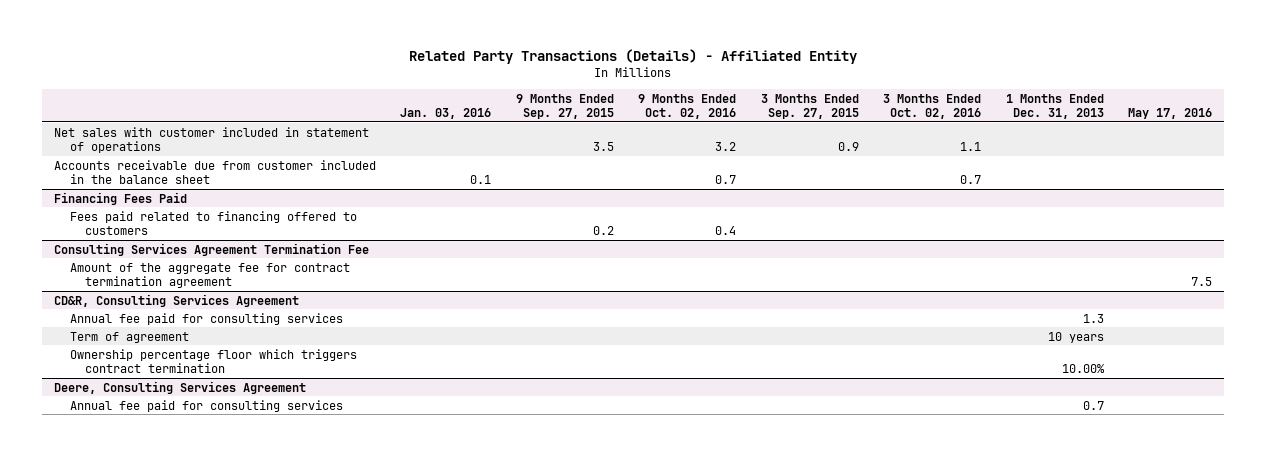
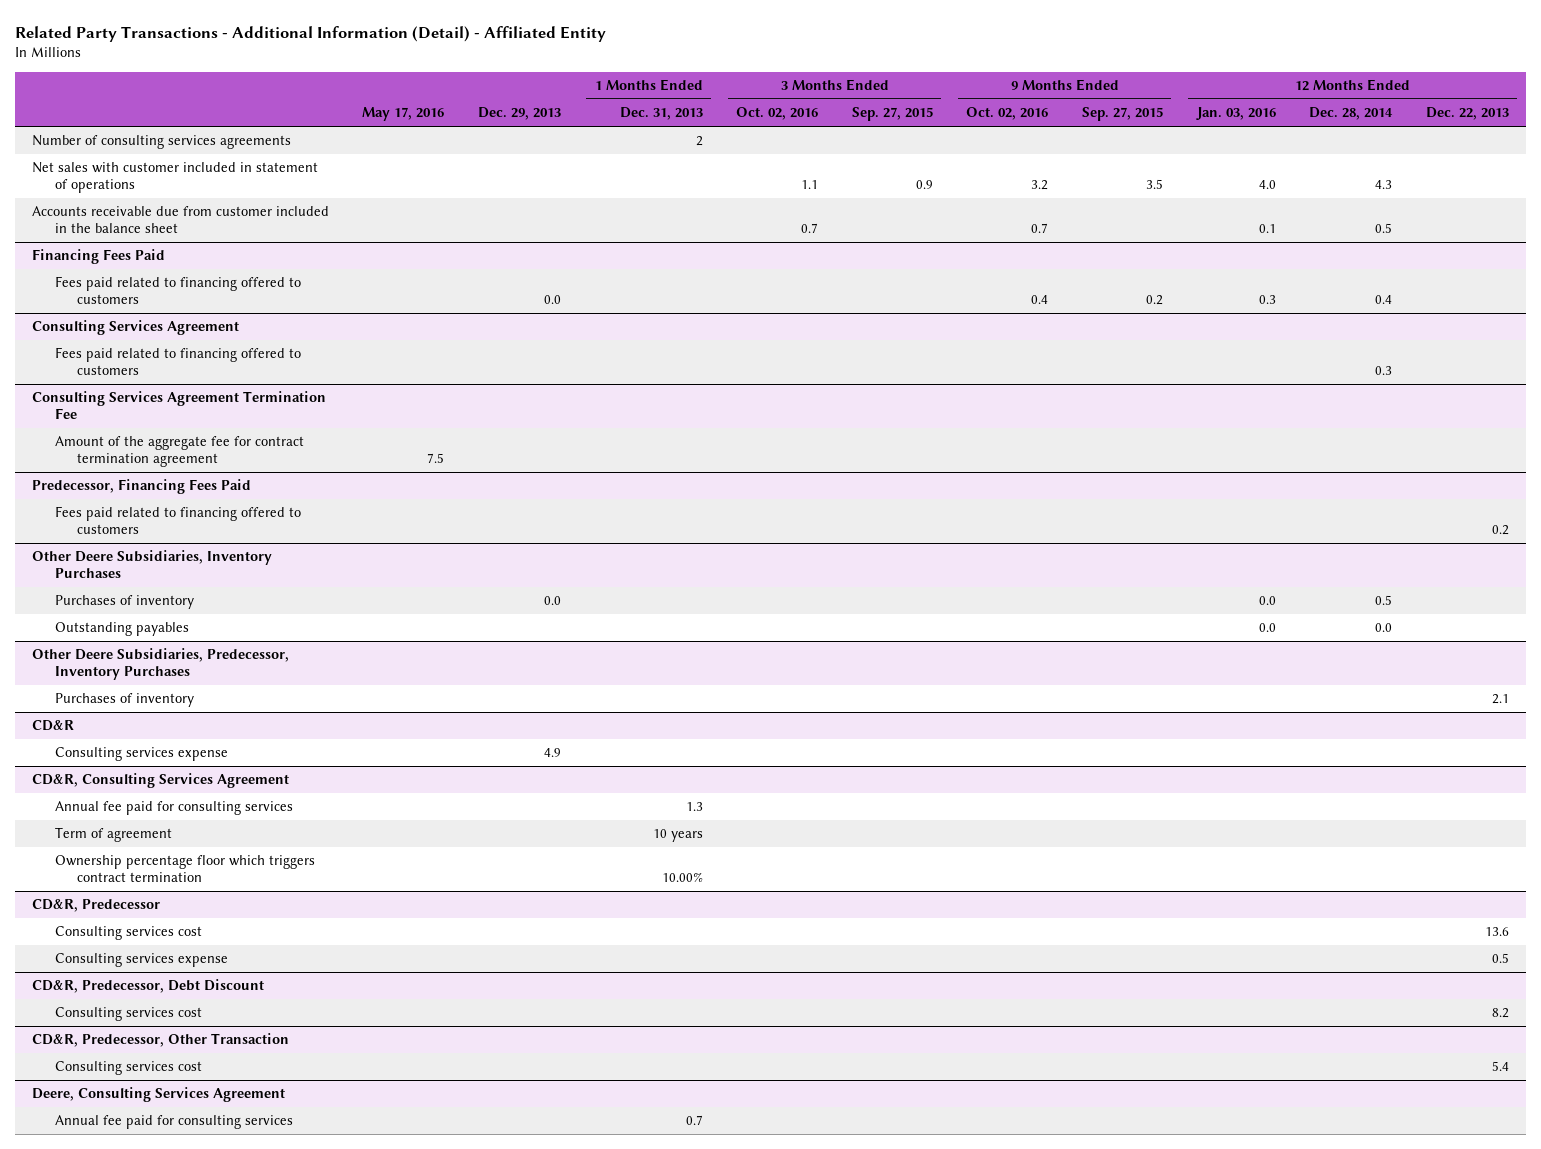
- Related Party Transactions (Details) - Affiliated Entity
+ Related Party Transactions - Additional Information (Detail) - Affiliated Entity
- | Jan. 03, 2016 | 9 Months Ended Sep. 27, 2015 | 9 Months Ended Oct. 02, 2016 | 3 Months Ended Sep. 27, 2015 | 3 Months Ended Oct. 02, 2016 | 1 Months Ended Dec. 31, 2013 | May 17, 2016
+ | May 17, 2016 | Dec. 29, 2013 | 1 Months Ended Dec. 31, 2013 | 3 Months Ended Oct. 02, 2016 | 3 Months Ended Sep. 27, 2015 | 9 Months Ended Oct. 02, 2016 | 9 Months Ended Sep. 27, 2015 | 12 Months Ended Jan. 03, 2016 | 12 Months Ended Dec. 28, 2014 | 12 Months Ended Dec. 22, 2013
+ Number of consulting services agreements | | | 2 | | | | | | |
+ Consulting Services Agreement
+ Fees paid related to financing offered to customers | | | | | | | | | 0.3 |
+ Predecessor, Financing Fees Paid
+ Fees paid related to financing offered to customers | | | | | | | | | | 0.2
+ Other Deere Subsidiaries, Inventory Purchases
+ Purchases of inventory | | 0.0 | | | | | | 0.0 | 0.5 |
+ Outstanding payables | | | | | | | | 0.0 | 0.0 |
+ Other Deere Subsidiaries, Predecessor, Inventory Purchases
+ Purchases of inventory | | | | | | | | | | 2.1
+ CD&R
+ Consulting services expense | | 4.9 | | | | | | | |
+ CD&R, Predecessor
+ Consulting services cost | | | | | | | | | | 13.6
+ Consulting services expense | | | | | | | | | | 0.5
+ CD&R, Predecessor, Debt Discount
+ Consulting services cost | | | | | | | | | | 8.2
+ CD&R, Predecessor, Other Transaction
+ Consulting services cost | | | | | | | | | | 5.4

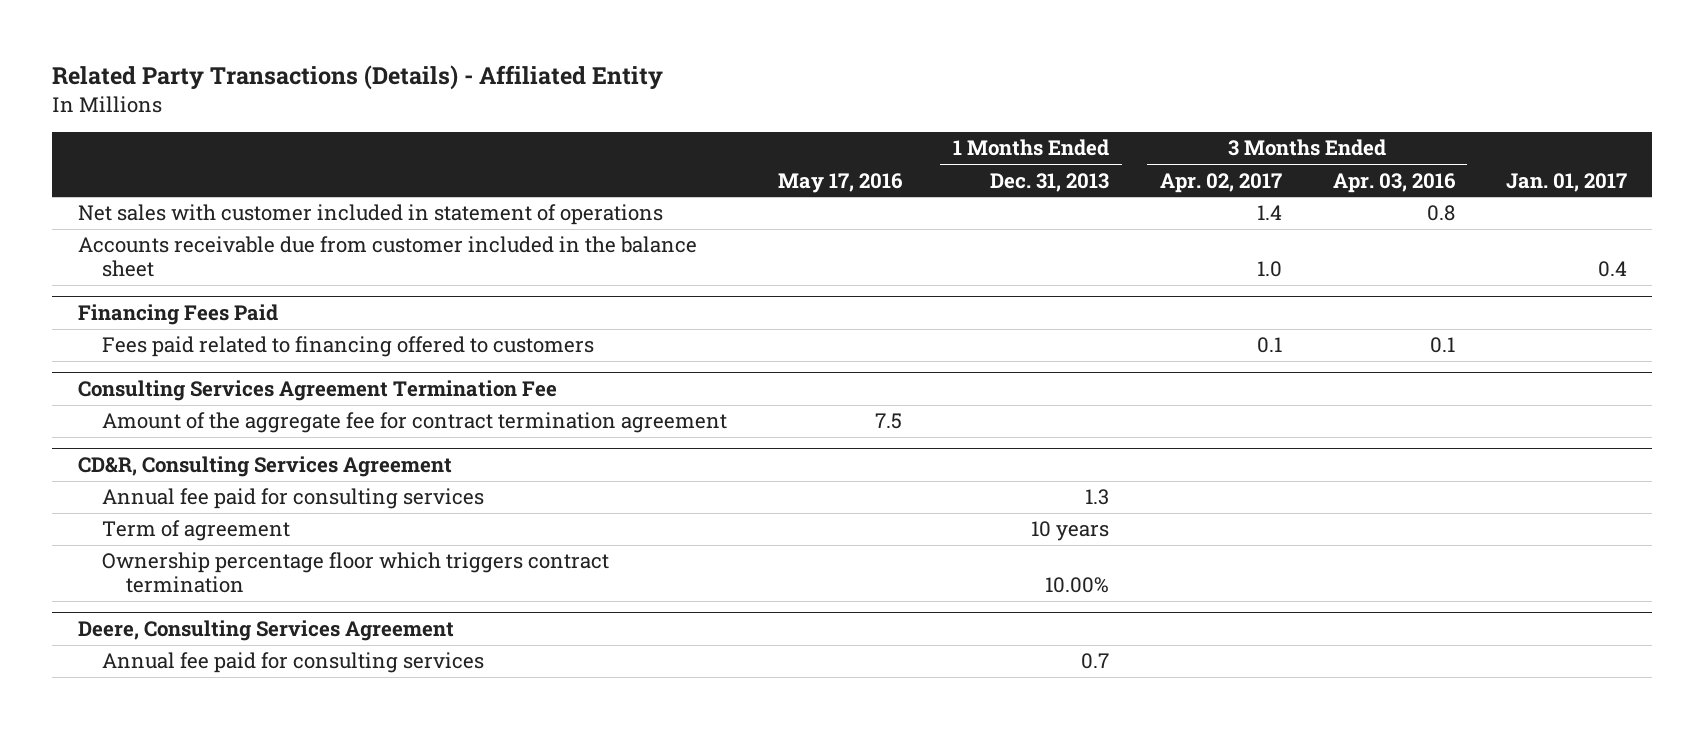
- Related Party Transactions - Additional Information (Detail) - Affiliated Entity
+ Related Party Transactions (Details) - Affiliated Entity
- | May 17, 2016 | Dec. 29, 2013 | 1 Months Ended Dec. 31, 2013 | 3 Months Ended Oct. 02, 2016 | 3 Months Ended Sep. 27, 2015 | 9 Months Ended Oct. 02, 2016 | 9 Months Ended Sep. 27, 2015 | 12 Months Ended Jan. 03, 2016 | 12 Months Ended Dec. 28, 2014 | 12 Months Ended Dec. 22, 2013
+ | May 17, 2016 | 1 Months Ended Dec. 31, 2013 | 3 Months Ended Apr. 02, 2017 | 3 Months Ended Apr. 03, 2016 | Jan. 01, 2017
- Number of consulting services agreements | | | 2 | | | | | | |
- Consulting Services Agreement
- Fees paid related to financing offered to customers | | | | | | | | | 0.3 |
- Predecessor, Financing Fees Paid
- Fees paid related to financing offered to customers | | | | | | | | | | 0.2
- Other Deere Subsidiaries, Inventory Purchases
- Purchases of inventory | | 0.0 | | | | | | 0.0 | 0.5 |
- Outstanding payables | | | | | | | | 0.0 | 0.0 |
- Other Deere Subsidiaries, Predecessor, Inventory Purchases
- Purchases of inventory | | | | | | | | | | 2.1
- CD&R
- Consulting services expense | | 4.9 | | | | | | | |
- CD&R, Predecessor
- Consulting services cost | | | | | | | | | | 13.6
- Consulting services expense | | | | | | | | | | 0.5
- CD&R, Predecessor, Debt Discount
- Consulting services cost | | | | | | | | | | 8.2
- CD&R, Predecessor, Other Transaction
- Consulting services cost | | | | | | | | | | 5.4

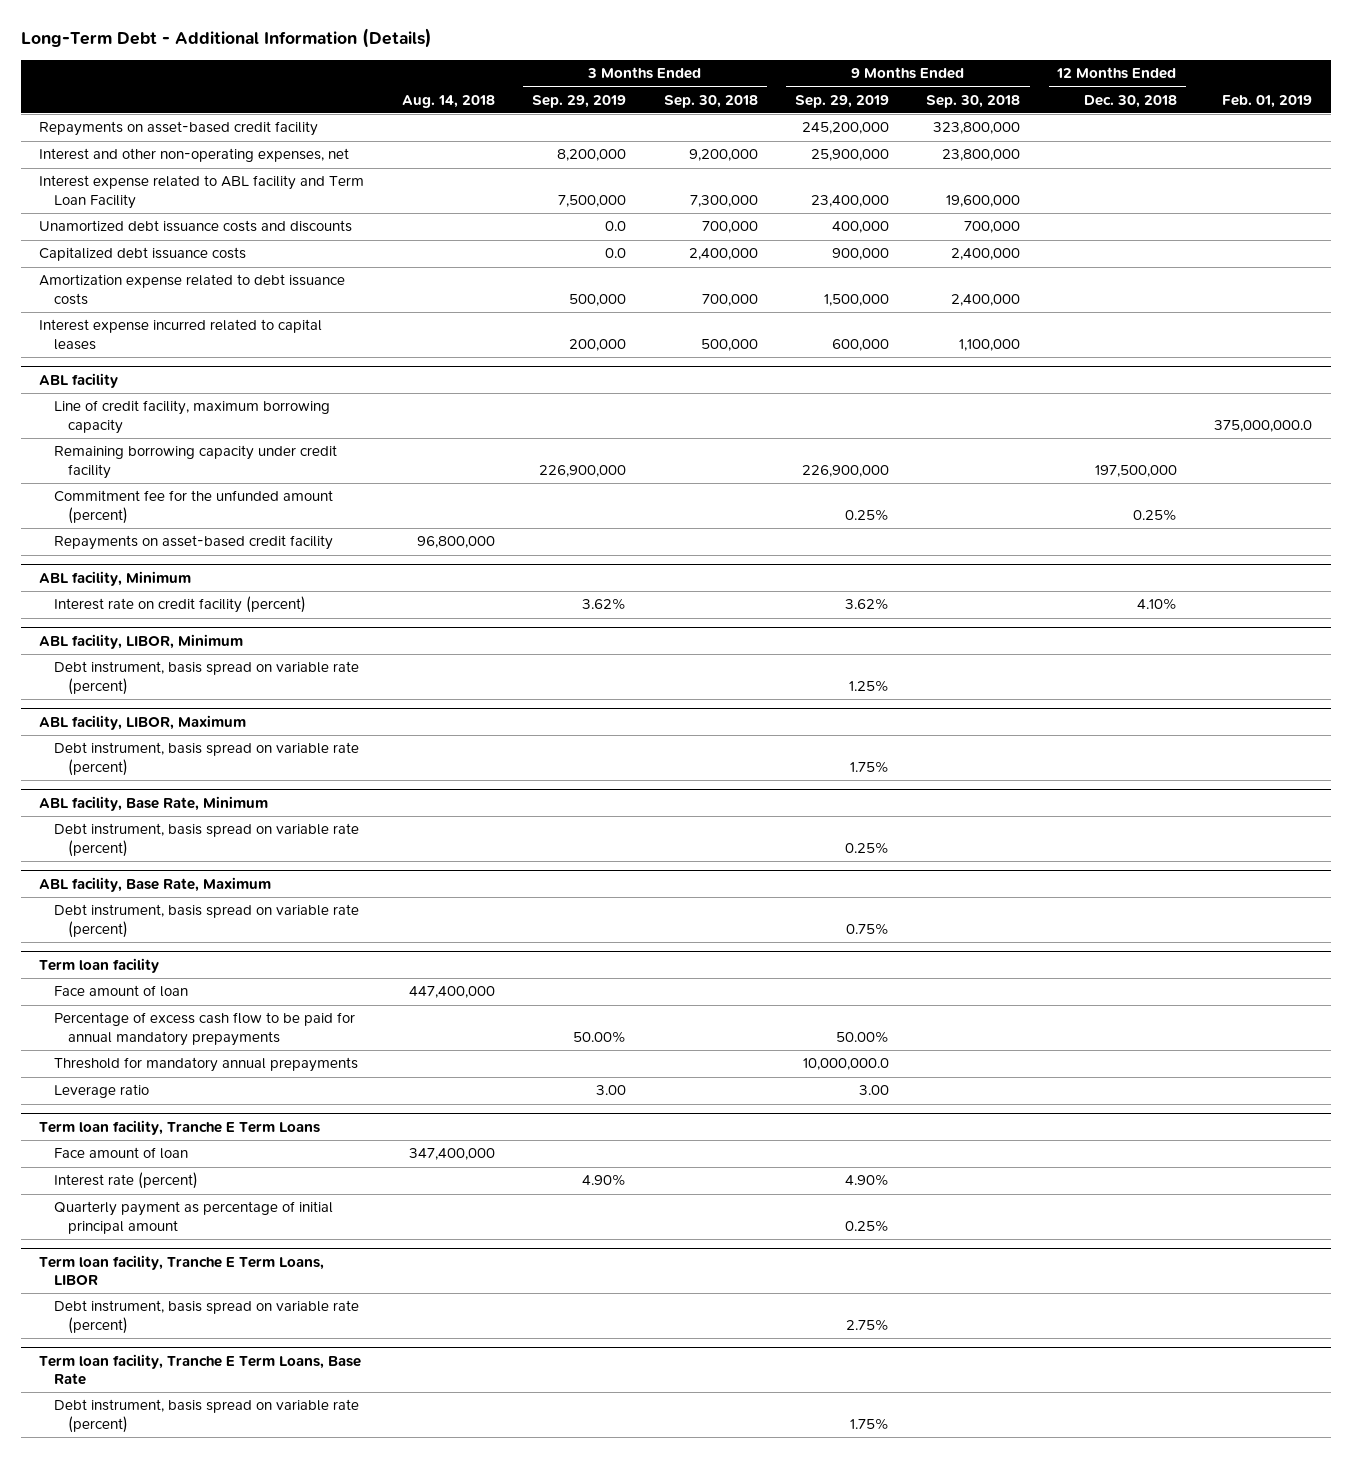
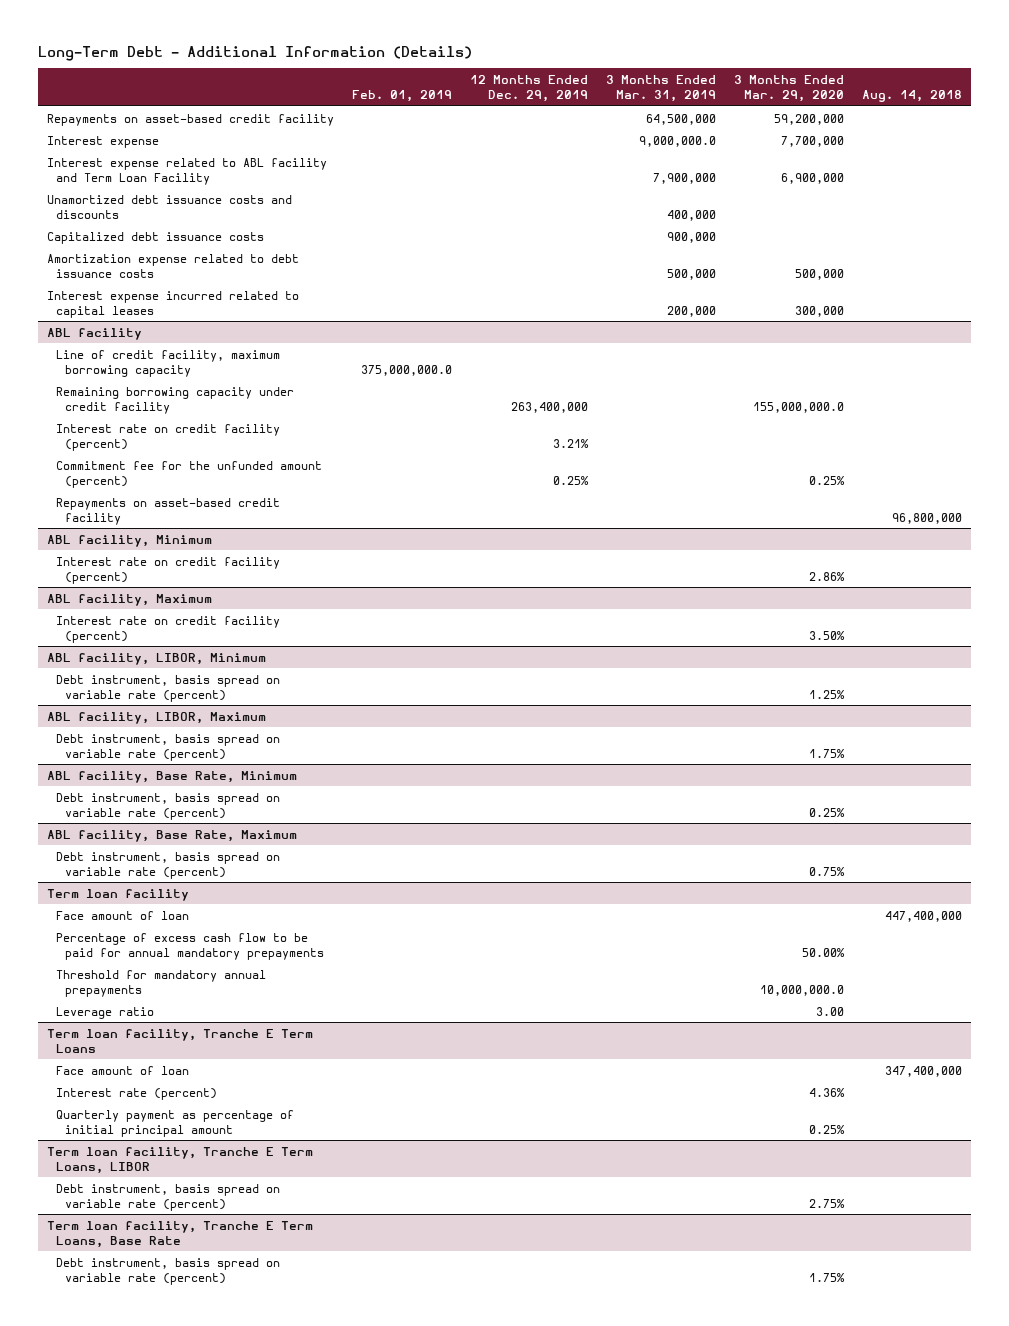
- | Aug. 14, 2018 | 3 Months Ended Sep. 29, 2019 | 3 Months Ended Sep. 30, 2018 | 9 Months Ended Sep. 29, 2019 | 9 Months Ended Sep. 30, 2018 | 12 Months Ended Dec. 30, 2018 | Feb. 01, 2019
+ | Feb. 01, 2019 | 12 Months Ended Dec. 29, 2019 | 3 Months Ended Mar. 31, 2019 | 3 Months Ended Mar. 29, 2020 | Aug. 14, 2018
- Interest and other non-operating expenses, net | | 8,200,000 | 9,200,000 | 25,900,000 | 23,800,000 | |
+ Interest expense | | | 9,000,000.0 | 7,700,000 |
@ ABL facility
+ Interest rate on credit facility (percent) | | 3.21% | | |
+ ABL facility, Maximum
+ Interest rate on credit facility (percent) | | | | 3.50% |

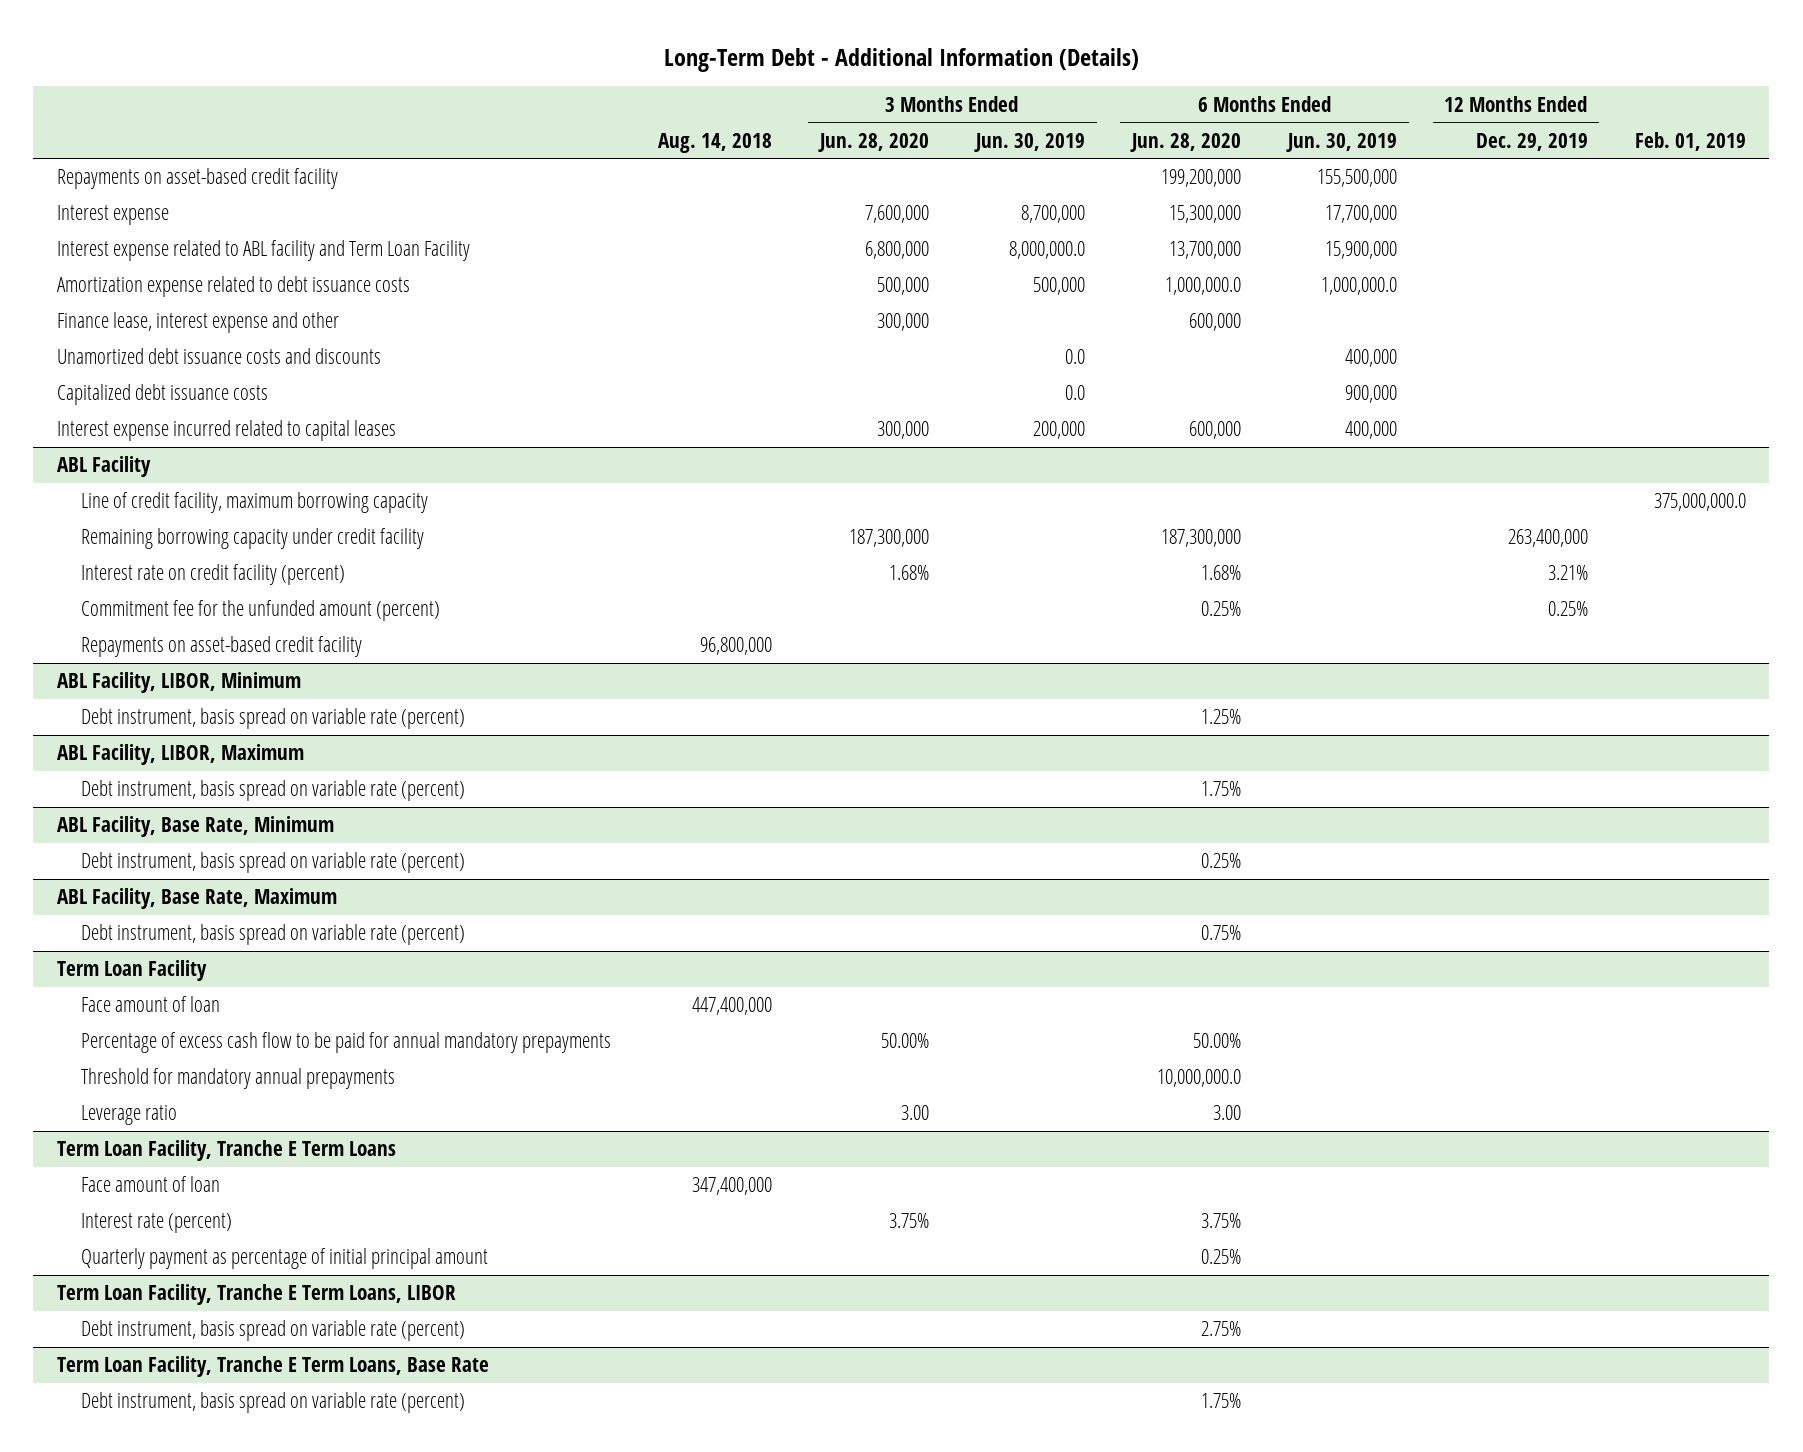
- | Feb. 01, 2019 | 12 Months Ended Dec. 29, 2019 | 3 Months Ended Mar. 31, 2019 | 3 Months Ended Mar. 29, 2020 | Aug. 14, 2018
+ | Aug. 14, 2018 | 3 Months Ended Jun. 28, 2020 | 3 Months Ended Jun. 30, 2019 | 6 Months Ended Jun. 28, 2020 | 6 Months Ended Jun. 30, 2019 | 12 Months Ended Dec. 29, 2019 | Feb. 01, 2019
moved up: Amortization expense related to debt issuance costs | | 500,000 | 500,000 | 1,000,000.0 | 1,000,000.0 | |
+ Finance lease, interest expense and other | | 300,000 | | 600,000 | | |
- ABL facility
+ ABL Facility
- ABL facility, Minimum
- Interest rate on credit facility (percent) | | | | 2.86% |
- ABL facility, Maximum
- Interest rate on credit facility (percent) | | | | 3.50% |
- ABL facility, LIBOR, Minimum
+ ABL Facility, LIBOR, Minimum
- ABL facility, LIBOR, Maximum
+ ABL Facility, LIBOR, Maximum
- ABL facility, Base Rate, Minimum
+ ABL Facility, Base Rate, Minimum
- ABL facility, Base Rate, Maximum
+ ABL Facility, Base Rate, Maximum
- Term loan facility
+ Term Loan Facility
- Term loan facility, Tranche E Term Loans
+ Term Loan Facility, Tranche E Term Loans
- Term loan facility, Tranche E Term Loans, LIBOR
+ Term Loan Facility, Tranche E Term Loans, LIBOR
- Term loan facility, Tranche E Term Loans, Base Rate
+ Term Loan Facility, Tranche E Term Loans, Base Rate

